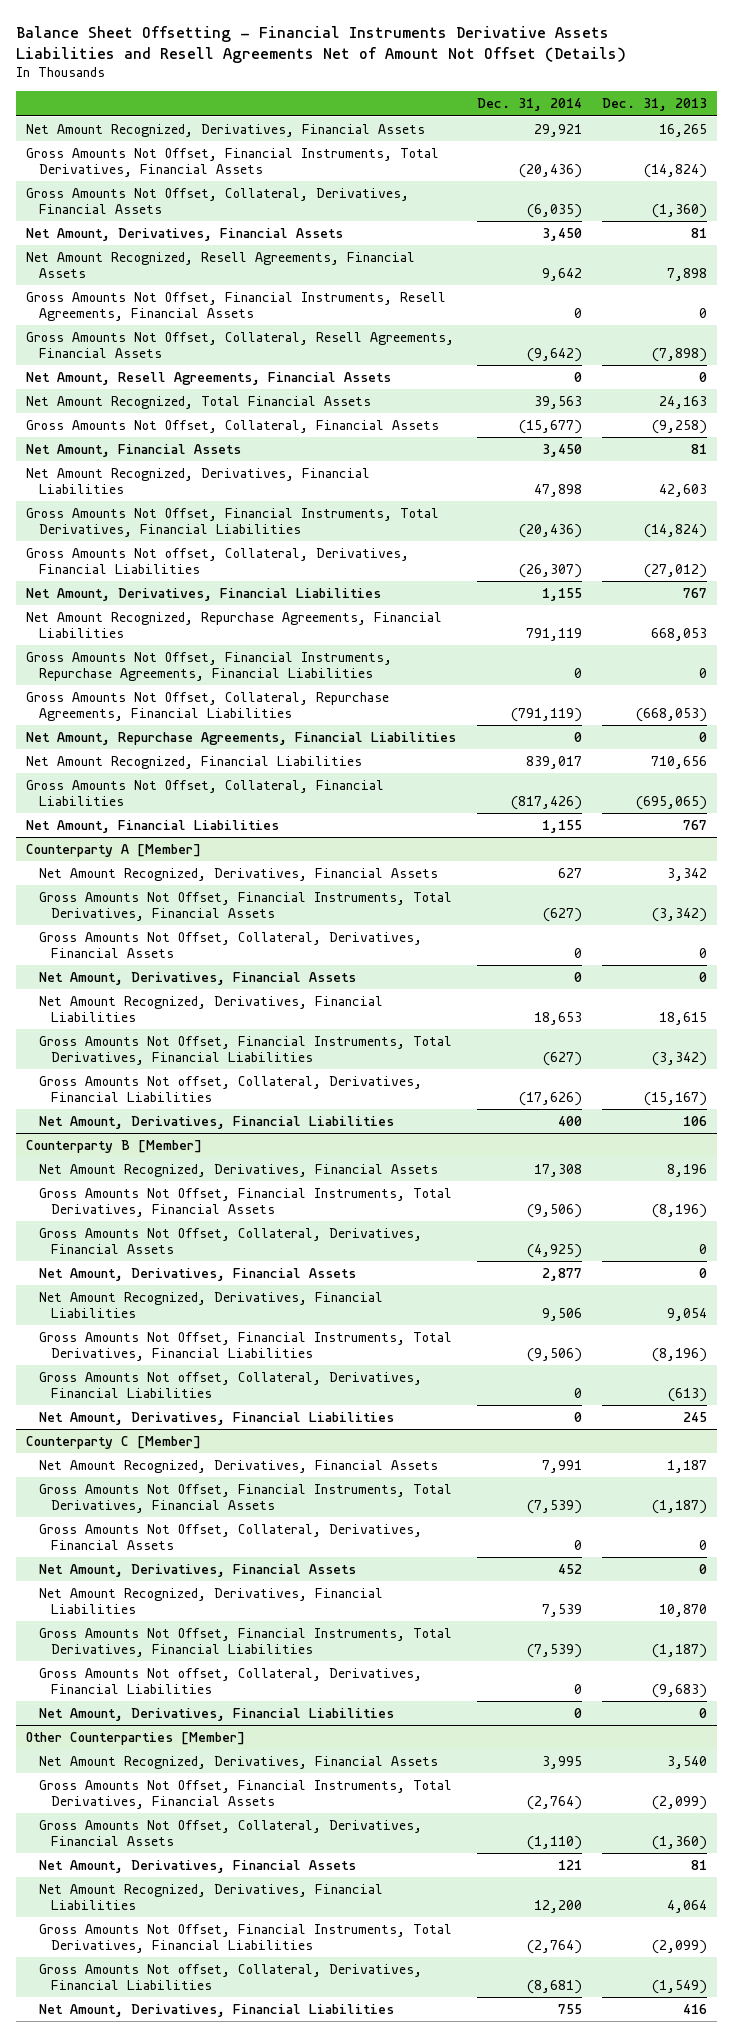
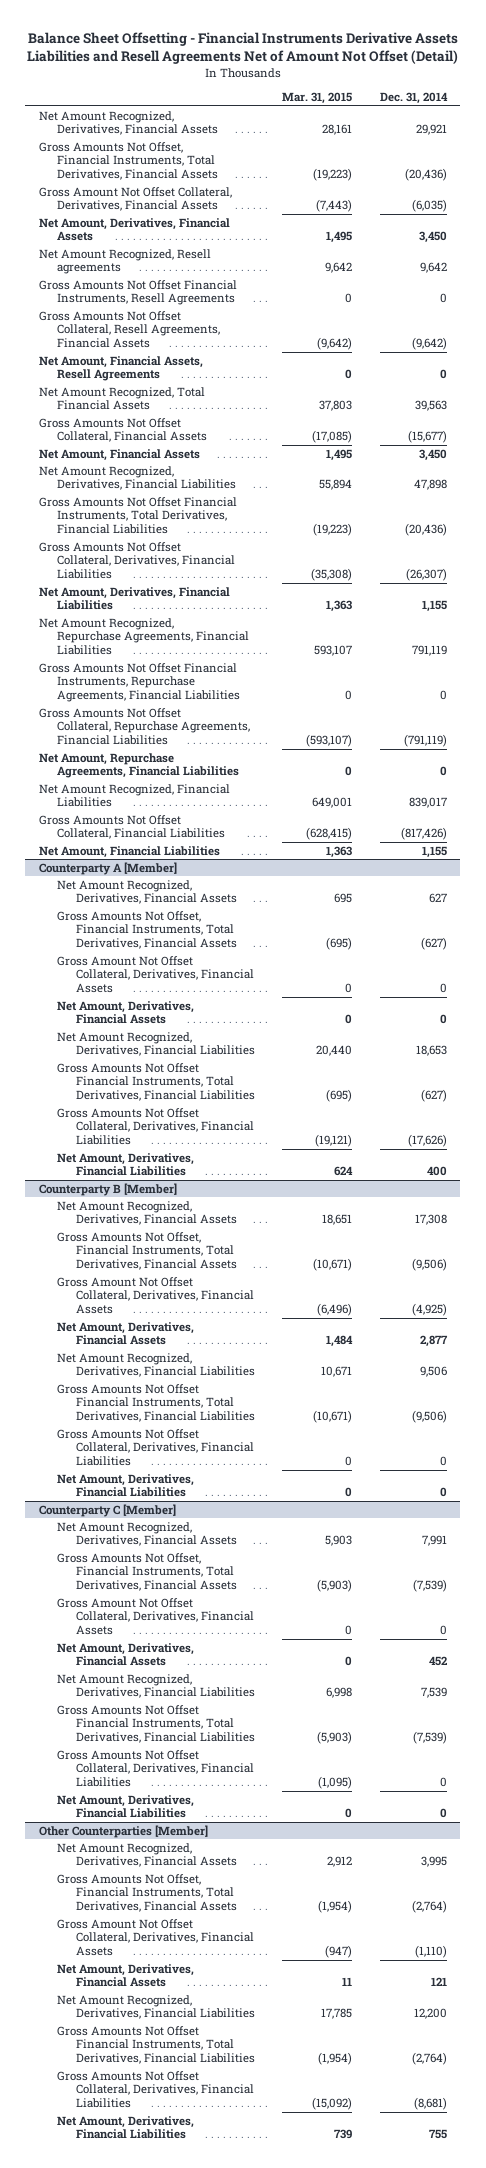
- Balance Sheet Offsetting - Financial Instruments Derivative Assets Liabilities and Resell Agreements Net of Amount Not Offset (Details)
+ Balance Sheet Offsetting - Financial Instruments Derivative Assets Liabilities and Resell Agreements Net of Amount Not Offset (Detail)
- | Dec. 31, 2014 | Dec. 31, 2013
+ | Mar. 31, 2015 | Dec. 31, 2014
- Gross Amounts Not Offset, Collateral, Derivatives, Financial Assets | (6,035) | (1,360)
+ Gross Amount Not Offset Collateral, Derivatives, Financial Assets | (7,443) | (6,035)
- Net Amount Recognized, Resell Agreements, Financial Assets | 9,642 | 7,898
- Gross Amounts Not Offset, Financial Instruments, Resell Agreements, Financial Assets | 0 | 0
- Gross Amounts Not Offset, Collateral, Resell Agreements, Financial Assets | (9,642) | (7,898)
- Net Amount, Resell Agreements, Financial Assets | 0 | 0
+ Net Amount Recognized, Resell agreements | 9,642 | 9,642
+ Gross Amounts Not Offset Financial Instruments, Resell Agreements | 0 | 0
+ Gross Amounts Not Offset Collateral, Resell Agreements, Financial Assets | (9,642) | (9,642)
+ Net Amount, Financial Assets, Resell Agreements | 0 | 0
- Gross Amounts Not Offset, Collateral, Financial Assets | (15,677) | (9,258)
+ Gross Amounts Not Offset Collateral, Financial Assets | (17,085) | (15,677)
- Gross Amounts Not Offset, Financial Instruments, Total Derivatives, Financial Liabilities | (20,436) | (14,824)
- Gross Amounts Not offset, Collateral, Derivatives, Financial Liabilities | (26,307) | (27,012)
+ Gross Amounts Not Offset Financial Instruments, Total Derivatives, Financial Liabilities | (19,223) | (20,436)
+ Gross Amounts Not Offset Collateral, Derivatives, Financial Liabilities | (35,308) | (26,307)
- Gross Amounts Not Offset, Financial Instruments, Repurchase Agreements, Financial Liabilities | 0 | 0
- Gross Amounts Not Offset, Collateral, Repurchase Agreements, Financial Liabilities | (791,119) | (668,053)
+ Gross Amounts Not Offset Financial Instruments, Repurchase Agreements, Financial Liabilities | 0 | 0
+ Gross Amounts Not Offset Collateral, Repurchase Agreements, Financial Liabilities | (593,107) | (791,119)
- Gross Amounts Not Offset, Collateral, Financial Liabilities | (817,426) | (695,065)
+ Gross Amounts Not Offset Collateral, Financial Liabilities | (628,415) | (817,426)
@ Counterparty A [Member]
- Gross Amounts Not Offset, Collateral, Derivatives, Financial Assets | 0 | 0
+ Gross Amount Not Offset Collateral, Derivatives, Financial Assets | 0 | 0
- Gross Amounts Not Offset, Financial Instruments, Total Derivatives, Financial Liabilities | (627) | (3,342)
- Gross Amounts Not offset, Collateral, Derivatives, Financial Liabilities | (17,626) | (15,167)
+ Gross Amounts Not Offset Financial Instruments, Total Derivatives, Financial Liabilities | (695) | (627)
+ Gross Amounts Not Offset Collateral, Derivatives, Financial Liabilities | (19,121) | (17,626)
@ Counterparty B [Member]
- Gross Amounts Not Offset, Collateral, Derivatives, Financial Assets | (4,925) | 0
+ Gross Amount Not Offset Collateral, Derivatives, Financial Assets | (6,496) | (4,925)
- Gross Amounts Not Offset, Financial Instruments, Total Derivatives, Financial Liabilities | (9,506) | (8,196)
- Gross Amounts Not offset, Collateral, Derivatives, Financial Liabilities | 0 | (613)
+ Gross Amounts Not Offset Financial Instruments, Total Derivatives, Financial Liabilities | (10,671) | (9,506)
+ Gross Amounts Not Offset Collateral, Derivatives, Financial Liabilities | 0 | 0
@ Counterparty C [Member]
- Gross Amounts Not Offset, Collateral, Derivatives, Financial Assets | 0 | 0
+ Gross Amount Not Offset Collateral, Derivatives, Financial Assets | 0 | 0
- Gross Amounts Not Offset, Financial Instruments, Total Derivatives, Financial Liabilities | (7,539) | (1,187)
- Gross Amounts Not offset, Collateral, Derivatives, Financial Liabilities | 0 | (9,683)
+ Gross Amounts Not Offset Financial Instruments, Total Derivatives, Financial Liabilities | (5,903) | (7,539)
+ Gross Amounts Not Offset Collateral, Derivatives, Financial Liabilities | (1,095) | 0
@ Other Counterparties [Member]
- Gross Amounts Not Offset, Collateral, Derivatives, Financial Assets | (1,110) | (1,360)
+ Gross Amount Not Offset Collateral, Derivatives, Financial Assets | (947) | (1,110)
- Gross Amounts Not Offset, Financial Instruments, Total Derivatives, Financial Liabilities | (2,764) | (2,099)
- Gross Amounts Not offset, Collateral, Derivatives, Financial Liabilities | (8,681) | (1,549)
+ Gross Amounts Not Offset Financial Instruments, Total Derivatives, Financial Liabilities | (1,954) | (2,764)
+ Gross Amounts Not Offset Collateral, Derivatives, Financial Liabilities | (15,092) | (8,681)

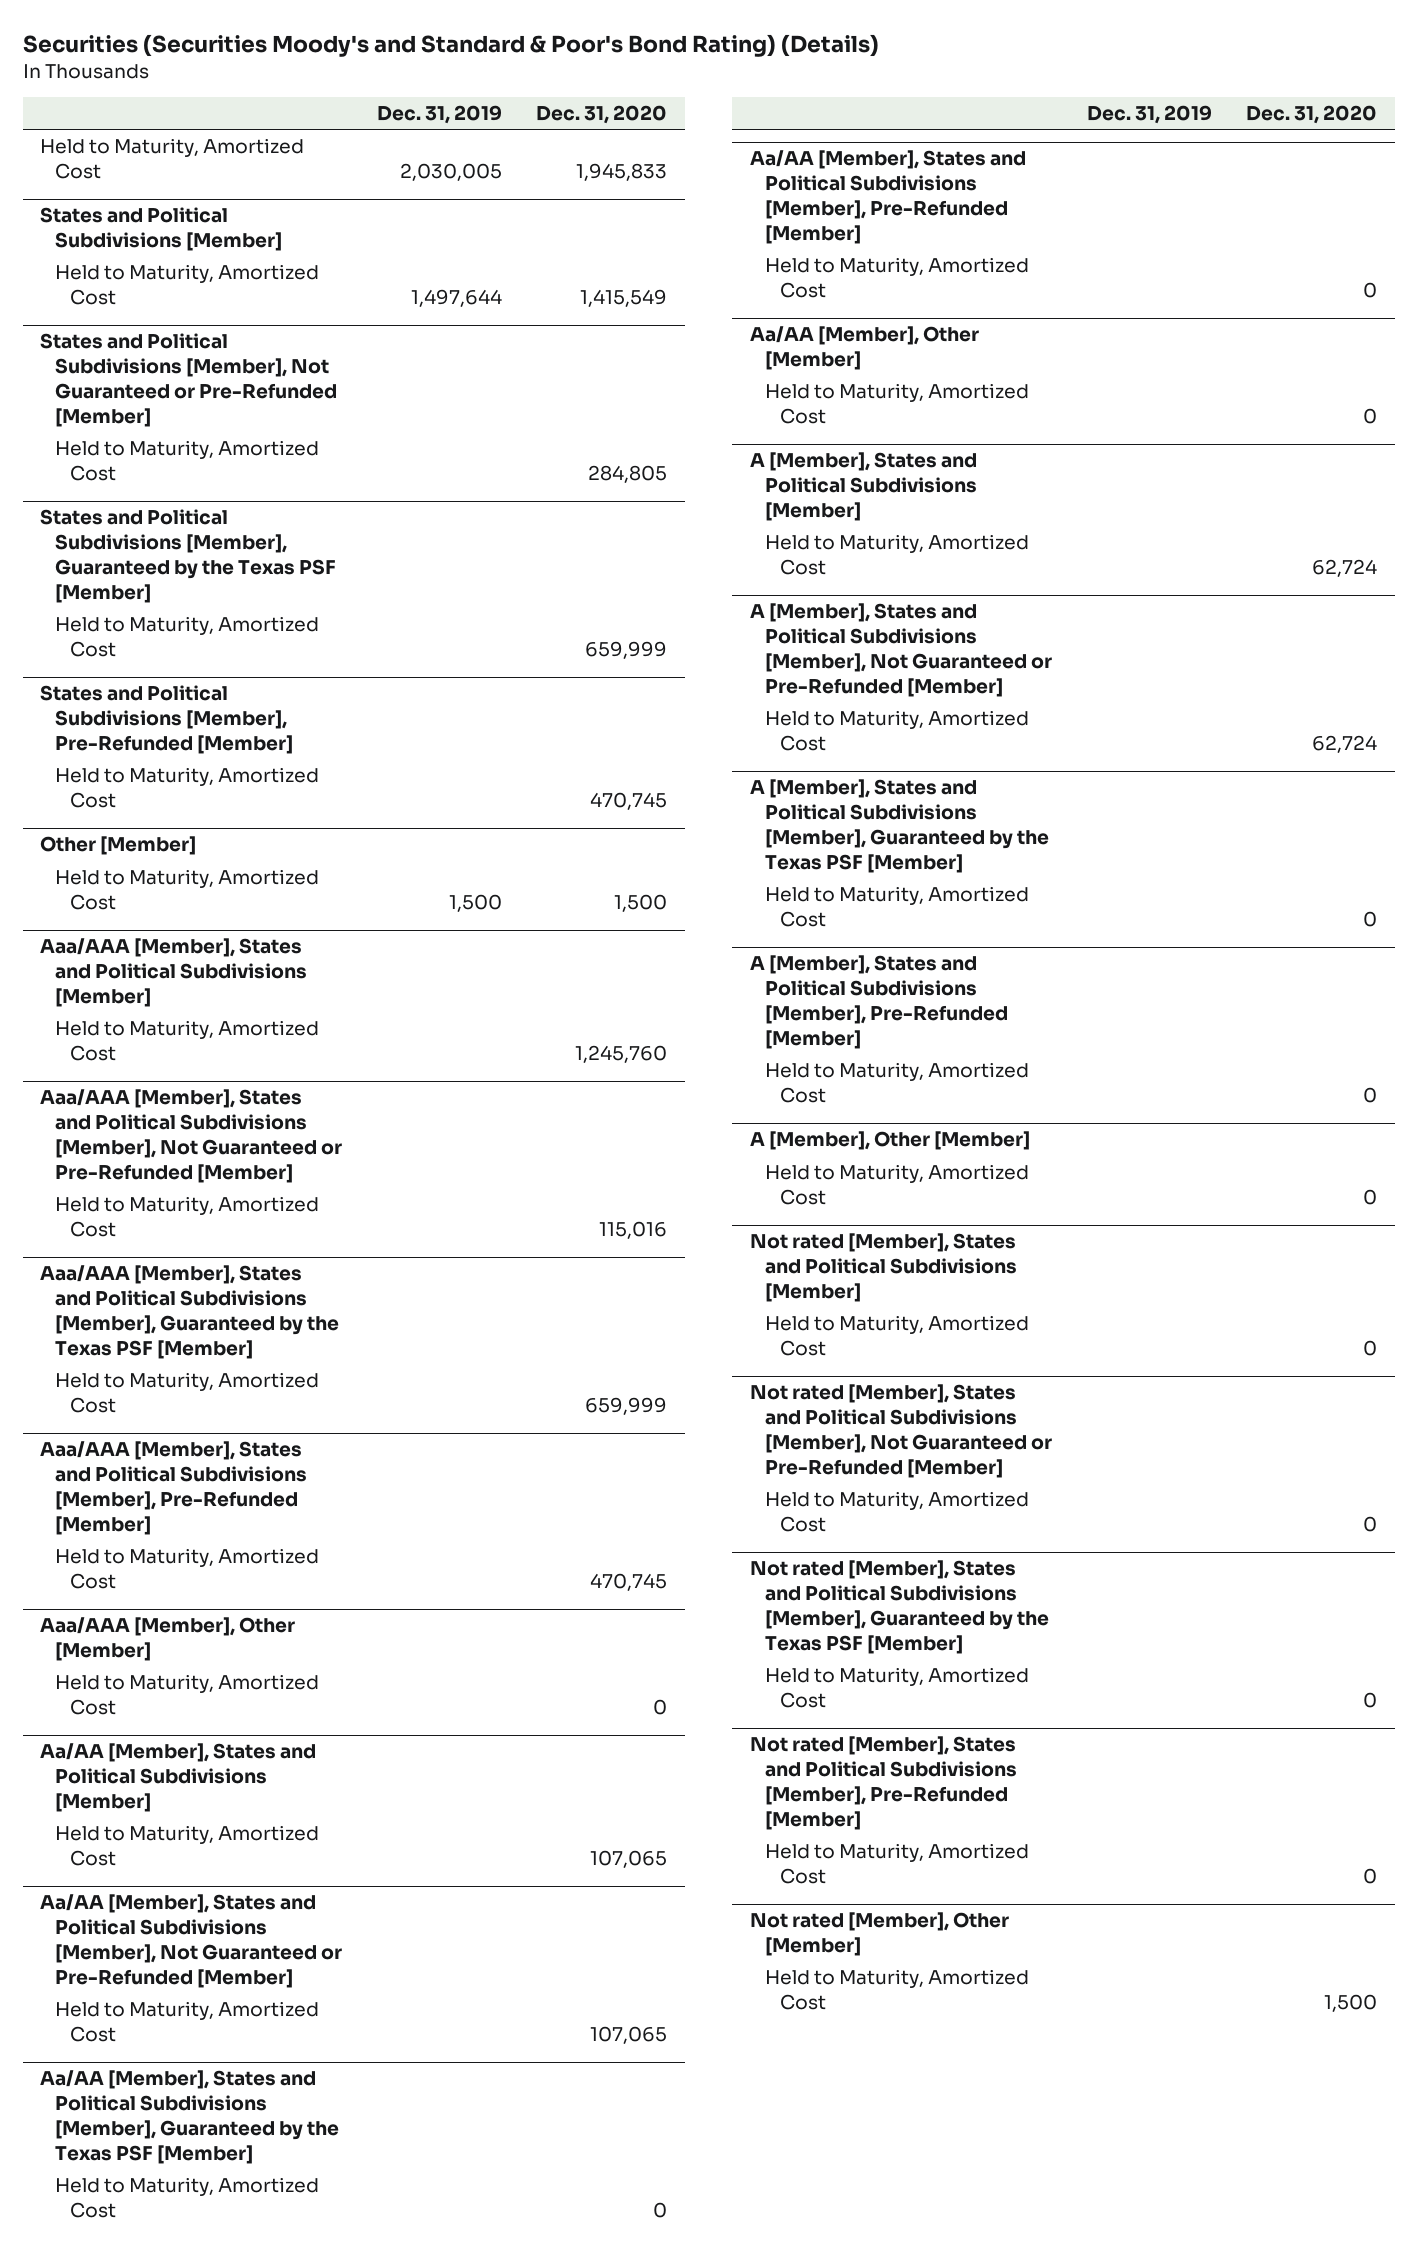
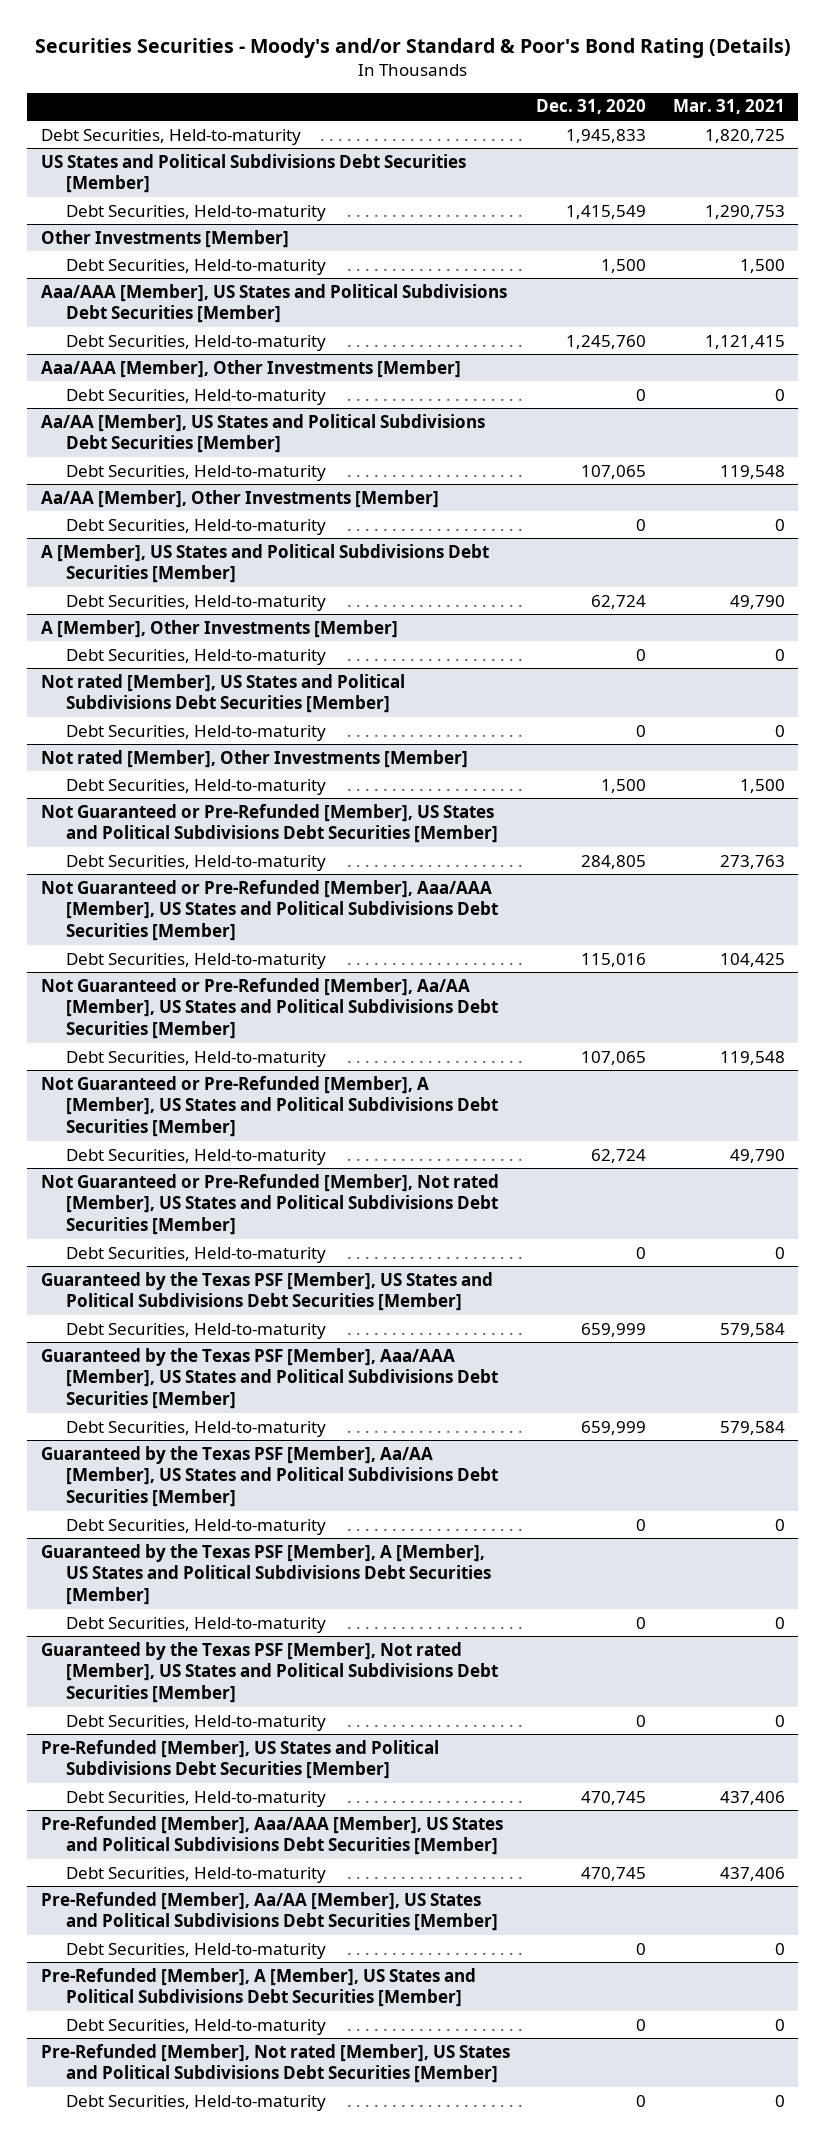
- Securities (Securities Moody's and Standard & Poor's Bond Rating) (Details)
+ Securities Securities - Moody's and/or Standard & Poor's Bond Rating (Details)
- | Dec. 31, 2019 | Dec. 31, 2020
+ | Dec. 31, 2020 | Mar. 31, 2021
- Held to Maturity, Amortized Cost | 2,030,005 | 1,945,833
- States and Political Subdivisions [Member]
- Held to Maturity, Amortized Cost | 1,497,644 | 1,415,549
- States and Political Subdivisions [Member], Not Guaranteed or Pre-Refunded [Member]
- Held to Maturity, Amortized Cost | | 284,805
- States and Political Subdivisions [Member], Guaranteed by the Texas PSF [Member]
- Held to Maturity, Amortized Cost | | 659,999
- States and Political Subdivisions [Member], Pre-Refunded [Member]
- Held to Maturity, Amortized Cost | | 470,745
- Other [Member]
- Held to Maturity, Amortized Cost | 1,500 | 1,500
- Aaa/AAA [Member], States and Political Subdivisions [Member]
- Held to Maturity, Amortized Cost | | 1,245,760
- Aaa/AAA [Member], States and Political Subdivisions [Member], Not Guaranteed or Pre-Refunded [Member]
- Held to Maturity, Amortized Cost | | 115,016
- Aaa/AAA [Member], States and Political Subdivisions [Member], Guaranteed by the Texas PSF [Member]
- Held to Maturity, Amortized Cost | | 659,999
- Aaa/AAA [Member], States and Political Subdivisions [Member], Pre-Refunded [Member]
- Held to Maturity, Amortized Cost | | 470,745
- Aaa/AAA [Member], Other [Member]
- Held to Maturity, Amortized Cost | | 0
- Aa/AA [Member], States and Political Subdivisions [Member]
- Held to Maturity, Amortized Cost | | 107,065
- Aa/AA [Member], States and Political Subdivisions [Member], Not Guaranteed or Pre-Refunded [Member]
- Held to Maturity, Amortized Cost | | 107,065
- Aa/AA [Member], States and Political Subdivisions [Member], Guaranteed by the Texas PSF [Member]
- Held to Maturity, Amortized Cost | | 0
- Aa/AA [Member], States and Political Subdivisions [Member], Pre-Refunded [Member]
- Held to Maturity, Amortized Cost | | 0
- Aa/AA [Member], Other [Member]
- Held to Maturity, Amortized Cost | | 0
- A [Member], States and Political Subdivisions [Member]
- Held to Maturity, Amortized Cost | | 62,724
- A [Member], States and Political Subdivisions [Member], Not Guaranteed or Pre-Refunded [Member]
- Held to Maturity, Amortized Cost | | 62,724
- A [Member], States and Political Subdivisions [Member], Guaranteed by the Texas PSF [Member]
- Held to Maturity, Amortized Cost | | 0
- A [Member], States and Political Subdivisions [Member], Pre-Refunded [Member]
- Held to Maturity, Amortized Cost | | 0
- A [Member], Other [Member]
- Held to Maturity, Amortized Cost | | 0
- Not rated [Member], States and Political Subdivisions [Member]
- Held to Maturity, Amortized Cost | | 0
- Not rated [Member], States and Political Subdivisions [Member], Not Guaranteed or Pre-Refunded [Member]
- Held to Maturity, Amortized Cost | | 0
- Not rated [Member], States and Political Subdivisions [Member], Guaranteed by the Texas PSF [Member]
- Held to Maturity, Amortized Cost | | 0
- Not rated [Member], States and Political Subdivisions [Member], Pre-Refunded [Member]
- Held to Maturity, Amortized Cost | | 0
- Not rated [Member], Other [Member]
- Held to Maturity, Amortized Cost | | 1,500
+ Debt Securities, Held-to-maturity | 1,945,833 | 1,820,725
+ US States and Political Subdivisions Debt Securities [Member]
+ Debt Securities, Held-to-maturity | 1,415,549 | 1,290,753
+ Other Investments [Member]
+ Debt Securities, Held-to-maturity | 1,500 | 1,500
+ Aaa/AAA [Member], US States and Political Subdivisions Debt Securities [Member]
+ Debt Securities, Held-to-maturity | 1,245,760 | 1,121,415
+ Aaa/AAA [Member], Other Investments [Member]
+ Debt Securities, Held-to-maturity | 0 | 0
+ Aa/AA [Member], US States and Political Subdivisions Debt Securities [Member]
+ Debt Securities, Held-to-maturity | 107,065 | 119,548
+ Aa/AA [Member], Other Investments [Member]
+ Debt Securities, Held-to-maturity | 0 | 0
+ A [Member], US States and Political Subdivisions Debt Securities [Member]
+ Debt Securities, Held-to-maturity | 62,724 | 49,790
+ A [Member], Other Investments [Member]
+ Debt Securities, Held-to-maturity | 0 | 0
+ Not rated [Member], US States and Political Subdivisions Debt Securities [Member]
+ Debt Securities, Held-to-maturity | 0 | 0
+ Not rated [Member], Other Investments [Member]
+ Debt Securities, Held-to-maturity | 1,500 | 1,500
+ Not Guaranteed or Pre-Refunded [Member], US States and Political Subdivisions Debt Securities [Member]
+ Debt Securities, Held-to-maturity | 284,805 | 273,763
+ Not Guaranteed or Pre-Refunded [Member], Aaa/AAA [Member], US States and Political Subdivisions Debt Securities [Member]
+ Debt Securities, Held-to-maturity | 115,016 | 104,425
+ Not Guaranteed or Pre-Refunded [Member], Aa/AA [Member], US States and Political Subdivisions Debt Securities [Member]
+ Debt Securities, Held-to-maturity | 107,065 | 119,548
+ Not Guaranteed or Pre-Refunded [Member], A [Member], US States and Political Subdivisions Debt Securities [Member]
+ Debt Securities, Held-to-maturity | 62,724 | 49,790
+ Not Guaranteed or Pre-Refunded [Member], Not rated [Member], US States and Political Subdivisions Debt Securities [Member]
+ Debt Securities, Held-to-maturity | 0 | 0
+ Guaranteed by the Texas PSF [Member], US States and Political Subdivisions Debt Securities [Member]
+ Debt Securities, Held-to-maturity | 659,999 | 579,584
+ Guaranteed by the Texas PSF [Member], Aaa/AAA [Member], US States and Political Subdivisions Debt Securities [Member]
+ Debt Securities, Held-to-maturity | 659,999 | 579,584
+ Guaranteed by the Texas PSF [Member], Aa/AA [Member], US States and Political Subdivisions Debt Securities [Member]
+ Debt Securities, Held-to-maturity | 0 | 0
+ Guaranteed by the Texas PSF [Member], A [Member], US States and Political Subdivisions Debt Securities [Member]
+ Debt Securities, Held-to-maturity | 0 | 0
+ Guaranteed by the Texas PSF [Member], Not rated [Member], US States and Political Subdivisions Debt Securities [Member]
+ Debt Securities, Held-to-maturity | 0 | 0
+ Pre-Refunded [Member], US States and Political Subdivisions Debt Securities [Member]
+ Debt Securities, Held-to-maturity | 470,745 | 437,406
+ Pre-Refunded [Member], Aaa/AAA [Member], US States and Political Subdivisions Debt Securities [Member]
+ Debt Securities, Held-to-maturity | 470,745 | 437,406
+ Pre-Refunded [Member], Aa/AA [Member], US States and Political Subdivisions Debt Securities [Member]
+ Debt Securities, Held-to-maturity | 0 | 0
+ Pre-Refunded [Member], A [Member], US States and Political Subdivisions Debt Securities [Member]
+ Debt Securities, Held-to-maturity | 0 | 0
+ Pre-Refunded [Member], Not rated [Member], US States and Political Subdivisions Debt Securities [Member]
+ Debt Securities, Held-to-maturity | 0 | 0

